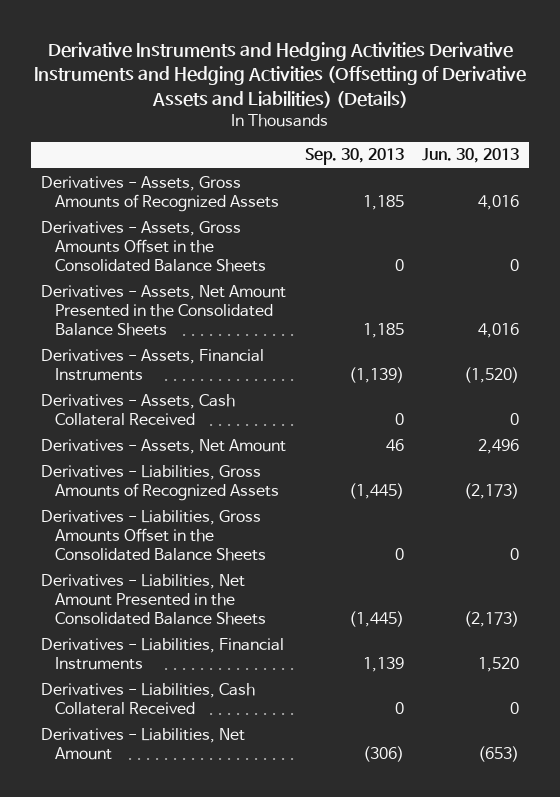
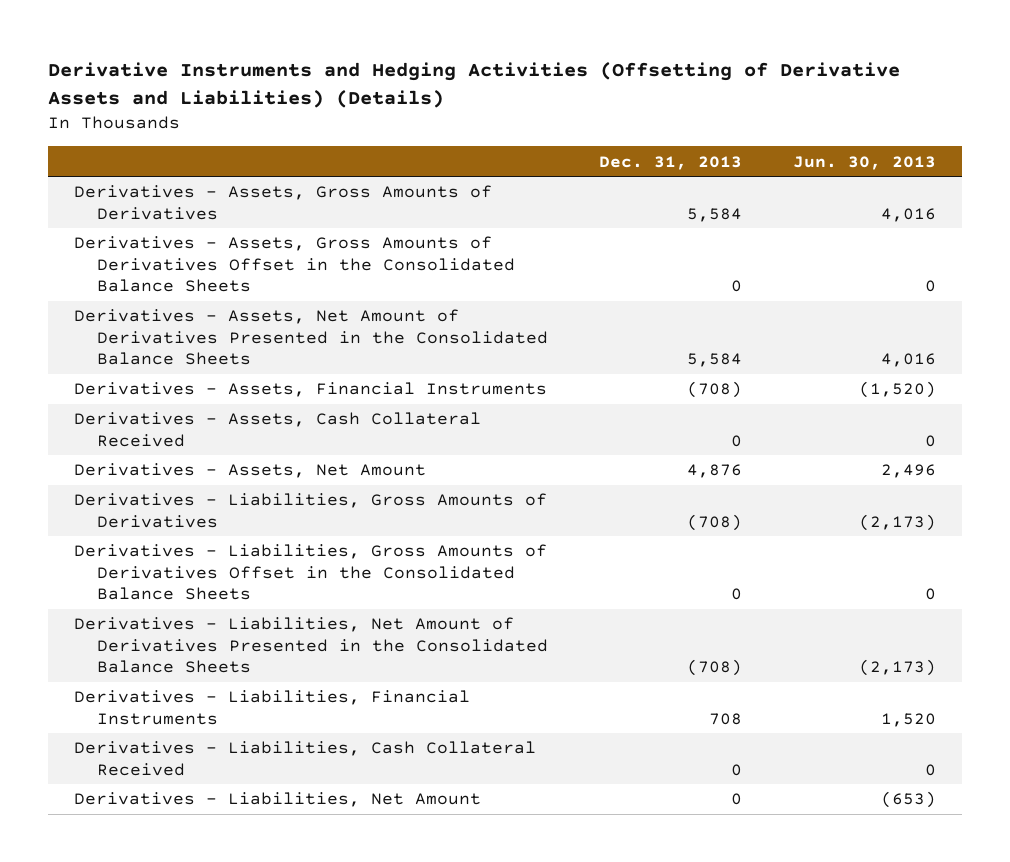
- Derivative Instruments and Hedging Activities Derivative Instruments and Hedging Activities (Offsetting of Derivative Assets and Liabilities) (Details)
+ Derivative Instruments and Hedging Activities (Offsetting of Derivative Assets and Liabilities) (Details)
- | Sep. 30, 2013 | Jun. 30, 2013
+ | Dec. 31, 2013 | Jun. 30, 2013
- Derivatives - Assets, Gross Amounts of Recognized Assets | 1,185 | 4,016
- Derivatives - Assets, Gross Amounts Offset in the Consolidated Balance Sheets | 0 | 0
- Derivatives - Assets, Net Amount Presented in the Consolidated Balance Sheets | 1,185 | 4,016
+ Derivatives - Assets, Gross Amounts of Derivatives | 5,584 | 4,016
+ Derivatives - Assets, Gross Amounts of Derivatives Offset in the Consolidated Balance Sheets | 0 | 0
+ Derivatives - Assets, Net Amount of Derivatives Presented in the Consolidated Balance Sheets | 5,584 | 4,016
- Derivatives - Liabilities, Gross Amounts of Recognized Assets | (1,445) | (2,173)
- Derivatives - Liabilities, Gross Amounts Offset in the Consolidated Balance Sheets | 0 | 0
- Derivatives - Liabilities, Net Amount Presented in the Consolidated Balance Sheets | (1,445) | (2,173)
+ Derivatives - Liabilities, Gross Amounts of Derivatives | (708) | (2,173)
+ Derivatives - Liabilities, Gross Amounts of Derivatives Offset in the Consolidated Balance Sheets | 0 | 0
+ Derivatives - Liabilities, Net Amount of Derivatives Presented in the Consolidated Balance Sheets | (708) | (2,173)

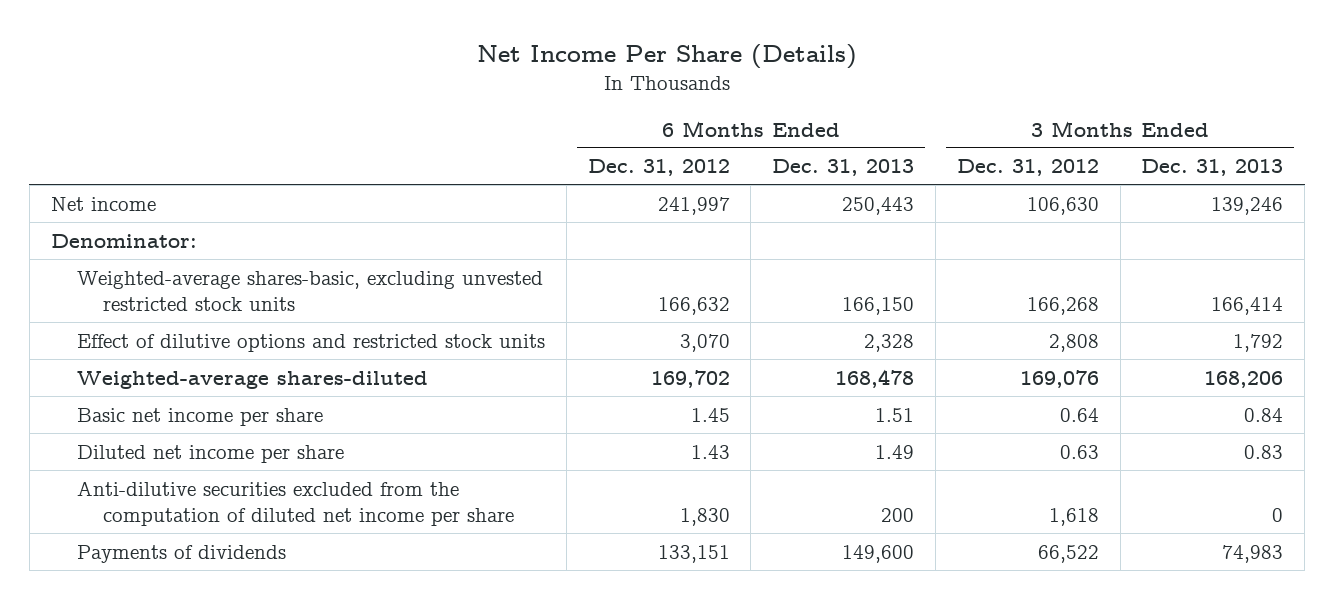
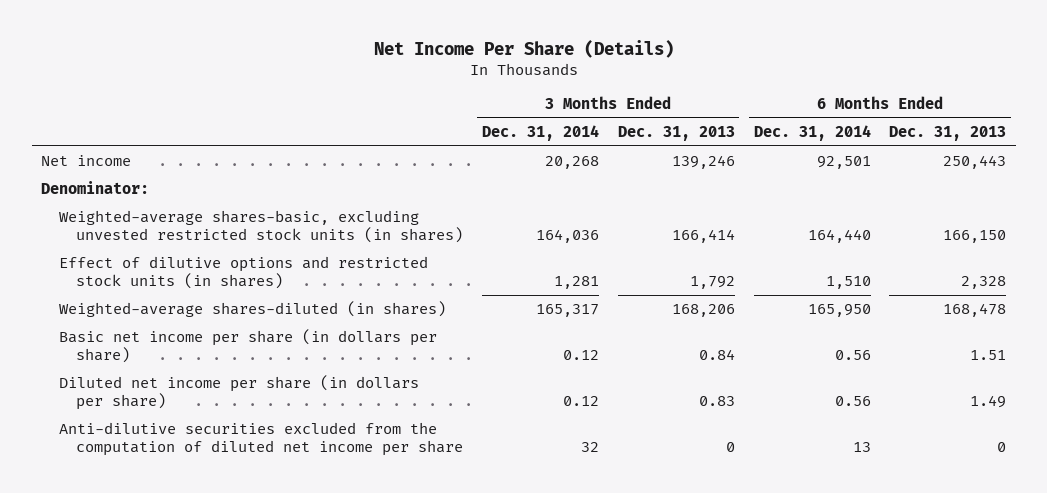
- | 6 Months Ended Dec. 31, 2012 | 6 Months Ended Dec. 31, 2013 | 3 Months Ended Dec. 31, 2012 | 3 Months Ended Dec. 31, 2013
+ | 3 Months Ended Dec. 31, 2014 | 3 Months Ended Dec. 31, 2013 | 6 Months Ended Dec. 31, 2014 | 6 Months Ended Dec. 31, 2013
- Weighted-average shares-basic, excluding unvested restricted stock units | 166,632 | 166,150 | 166,268 | 166,414
- Effect of dilutive options and restricted stock units | 3,070 | 2,328 | 2,808 | 1,792
- Weighted-average shares-diluted | 169,702 | 168,478 | 169,076 | 168,206
- Basic net income per share | 1.45 | 1.51 | 0.64 | 0.84
- Diluted net income per share | 1.43 | 1.49 | 0.63 | 0.83
- Anti-dilutive securities excluded from the computation of diluted net income per share | 1,830 | 200 | 1,618 | 0
- Payments of dividends | 133,151 | 149,600 | 66,522 | 74,983
+ Weighted-average shares-basic, excluding unvested restricted stock units (in shares) | 164,036 | 166,414 | 164,440 | 166,150
+ Effect of dilutive options and restricted stock units (in shares) | 1,281 | 1,792 | 1,510 | 2,328
+ Weighted-average shares-diluted (in shares) | 165,317 | 168,206 | 165,950 | 168,478
+ Basic net income per share (in dollars per share) | 0.12 | 0.84 | 0.56 | 1.51
+ Diluted net income per share (in dollars per share) | 0.12 | 0.83 | 0.56 | 1.49
+ Anti-dilutive securities excluded from the computation of diluted net income per share | 32 | 0 | 13 | 0

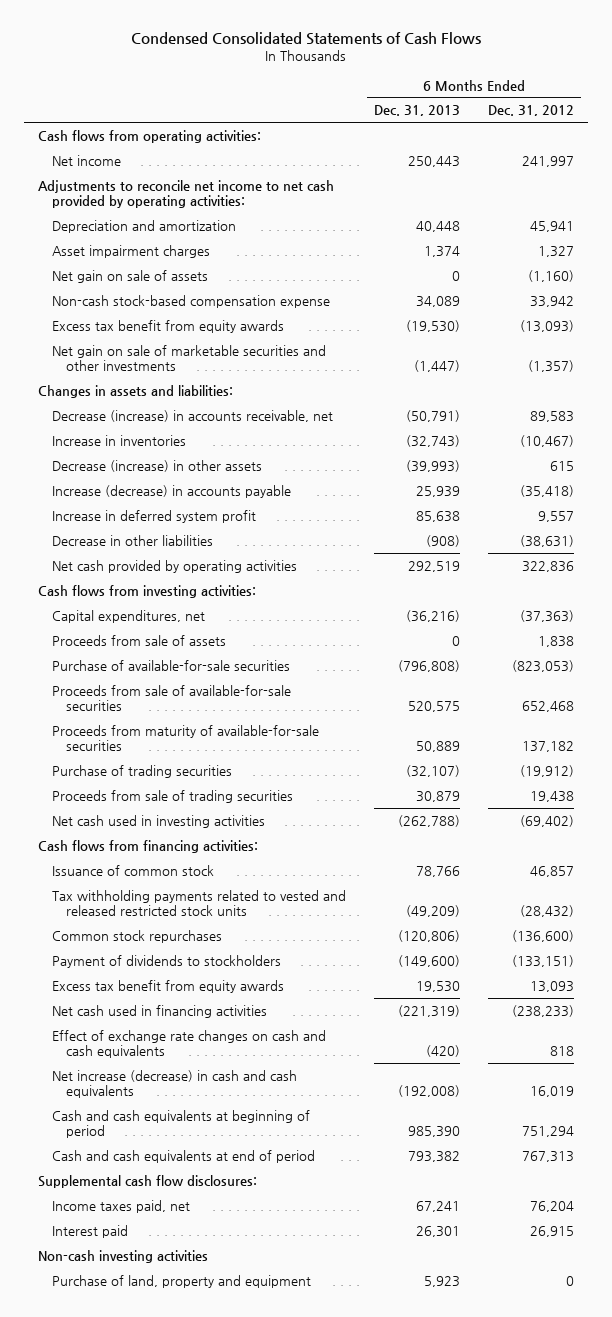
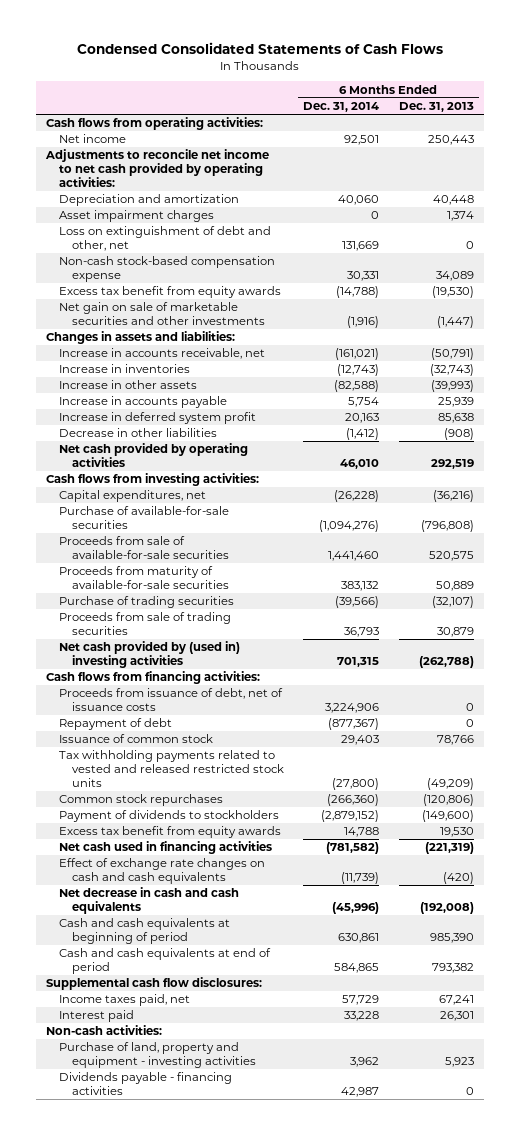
- | 6 Months Ended Dec. 31, 2013 | 6 Months Ended Dec. 31, 2012
+ | 6 Months Ended Dec. 31, 2014 | 6 Months Ended Dec. 31, 2013
- Net gain on sale of assets | 0 | (1,160)
+ Loss on extinguishment of debt and other, net | 131,669 | 0
- Decrease (increase) in accounts receivable, net | (50,791) | 89,583
+ Increase in accounts receivable, net | (161,021) | (50,791)
- Decrease (increase) in other assets | (39,993) | 615
- Increase (decrease) in accounts payable | 25,939 | (35,418)
+ Increase in other assets | (82,588) | (39,993)
+ Increase in accounts payable | 5,754 | 25,939
- Proceeds from sale of assets | 0 | 1,838
- Net cash used in investing activities | (262,788) | (69,402)
+ Net cash provided by (used in) investing activities | 701,315 | (262,788)
+ Proceeds from issuance of debt, net of issuance costs | 3,224,906 | 0
+ Repayment of debt | (877,367) | 0
- Net increase (decrease) in cash and cash equivalents | (192,008) | 16,019
+ Net decrease in cash and cash equivalents | (45,996) | (192,008)
- Non-cash investing activities
- Purchase of land, property and equipment | 5,923 | 0
+ Non-cash activities:
+ Purchase of land, property and equipment - investing activities | 3,962 | 5,923
+ Dividends payable - financing activities | 42,987 | 0

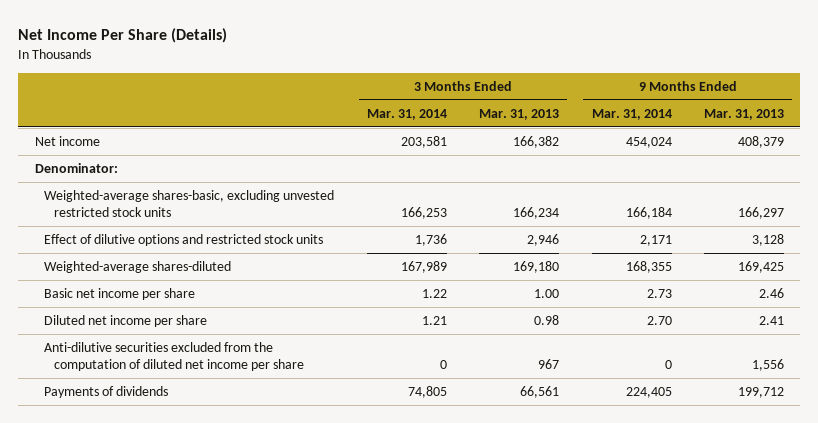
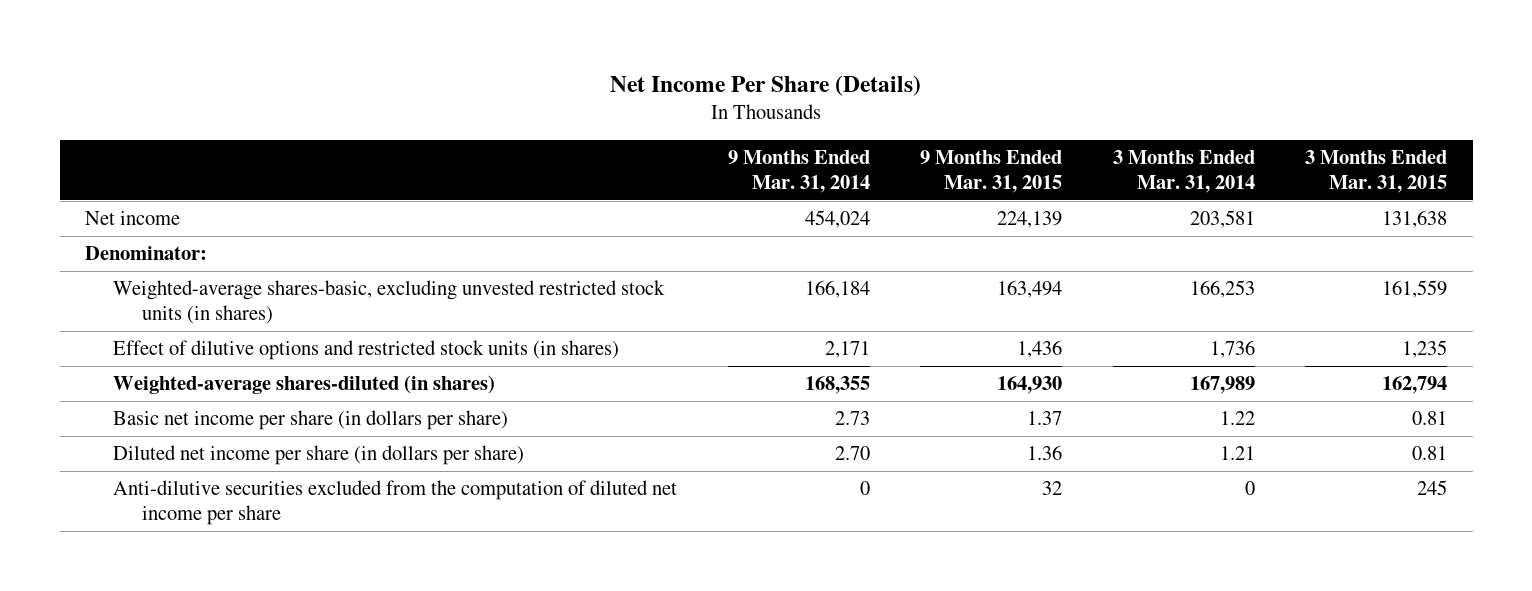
- | 3 Months Ended Mar. 31, 2014 | 3 Months Ended Mar. 31, 2013 | 9 Months Ended Mar. 31, 2014 | 9 Months Ended Mar. 31, 2013
+ | 9 Months Ended Mar. 31, 2014 | 9 Months Ended Mar. 31, 2015 | 3 Months Ended Mar. 31, 2014 | 3 Months Ended Mar. 31, 2015
- Weighted-average shares-basic, excluding unvested restricted stock units | 166,253 | 166,234 | 166,184 | 166,297
- Effect of dilutive options and restricted stock units | 1,736 | 2,946 | 2,171 | 3,128
- Weighted-average shares-diluted | 167,989 | 169,180 | 168,355 | 169,425
- Basic net income per share | 1.22 | 1.00 | 2.73 | 2.46
- Diluted net income per share | 1.21 | 0.98 | 2.70 | 2.41
+ Weighted-average shares-basic, excluding unvested restricted stock units (in shares) | 166,184 | 163,494 | 166,253 | 161,559
+ Effect of dilutive options and restricted stock units (in shares) | 2,171 | 1,436 | 1,736 | 1,235
+ Weighted-average shares-diluted (in shares) | 168,355 | 164,930 | 167,989 | 162,794
+ Basic net income per share (in dollars per share) | 2.73 | 1.37 | 1.22 | 0.81
+ Diluted net income per share (in dollars per share) | 2.70 | 1.36 | 1.21 | 0.81
- Payments of dividends | 74,805 | 66,561 | 224,405 | 199,712

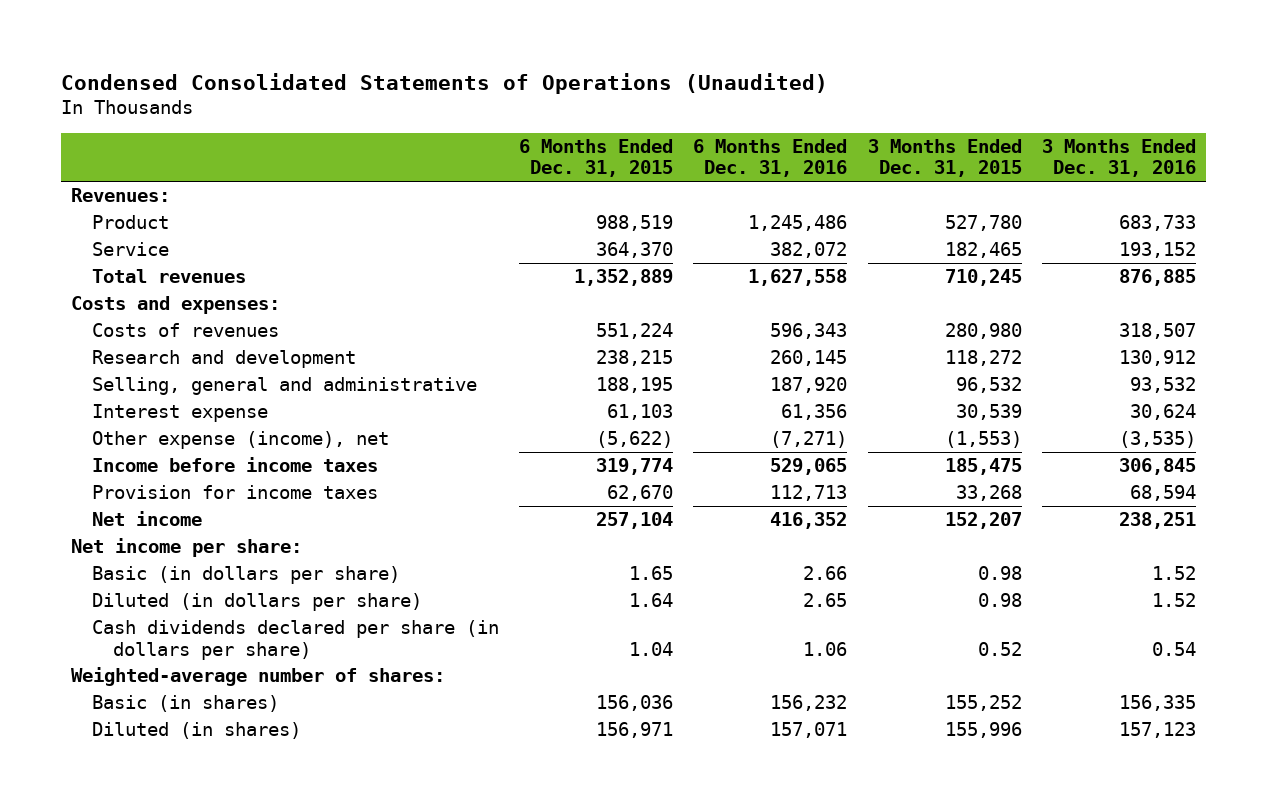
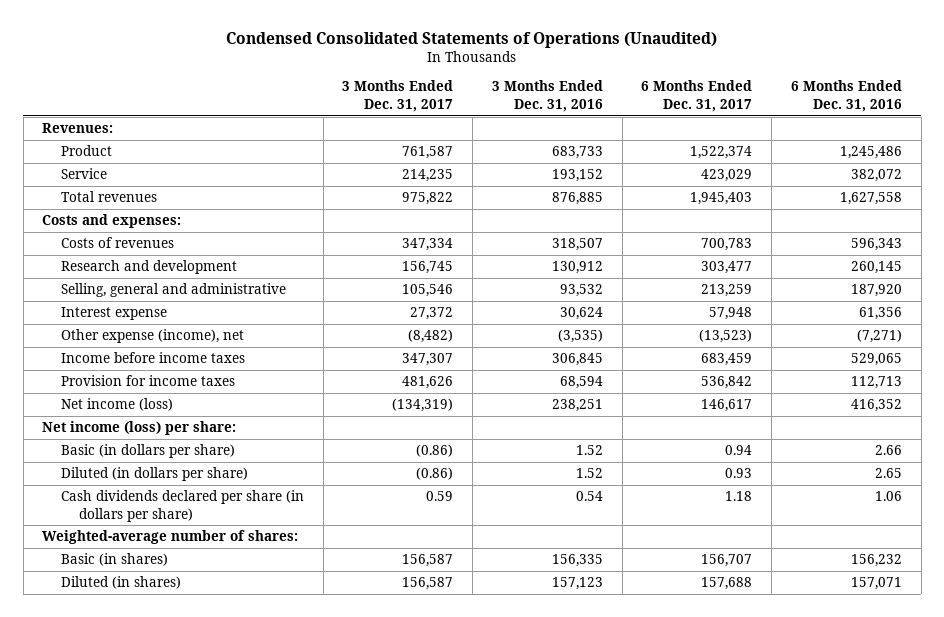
- | 6 Months Ended Dec. 31, 2015 | 6 Months Ended Dec. 31, 2016 | 3 Months Ended Dec. 31, 2015 | 3 Months Ended Dec. 31, 2016
+ | 3 Months Ended Dec. 31, 2017 | 3 Months Ended Dec. 31, 2016 | 6 Months Ended Dec. 31, 2017 | 6 Months Ended Dec. 31, 2016
- Net income | 257,104 | 416,352 | 152,207 | 238,251
- Net income per share:
+ Net income (loss) | (134,319) | 238,251 | 146,617 | 416,352
+ Net income (loss) per share:

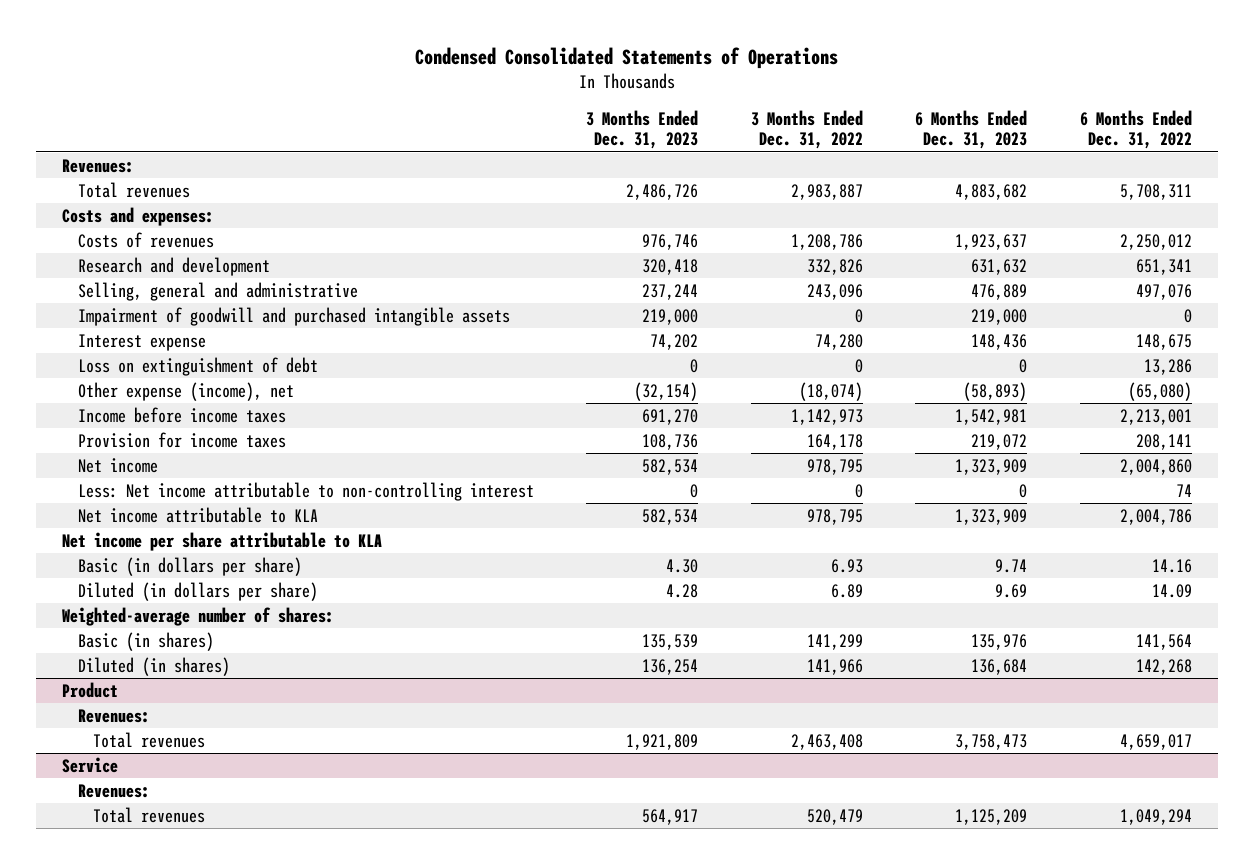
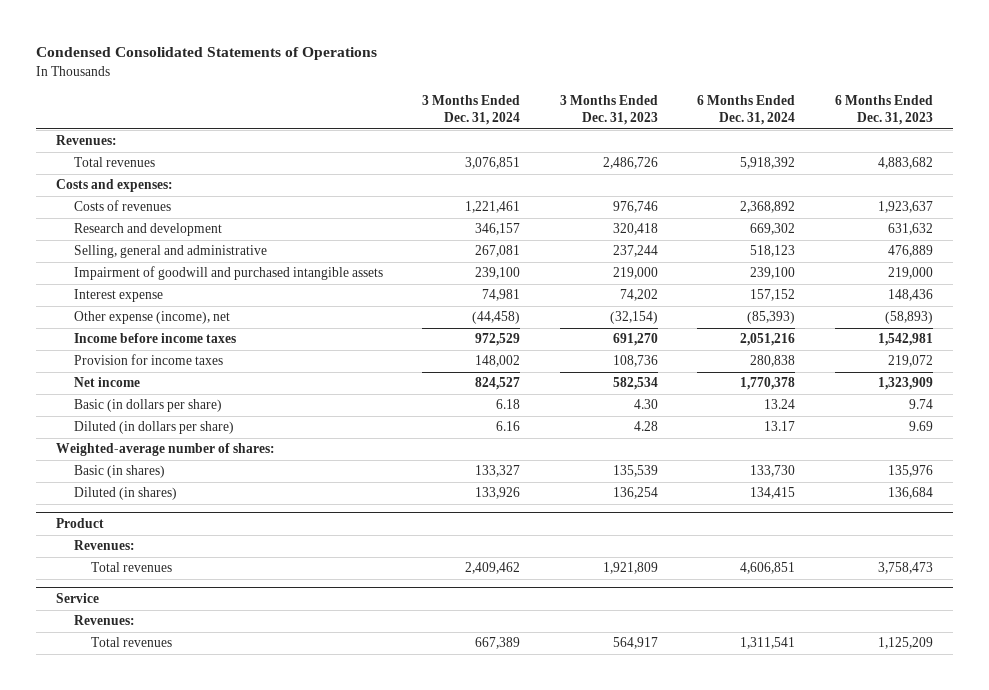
- | 3 Months Ended Dec. 31, 2023 | 3 Months Ended Dec. 31, 2022 | 6 Months Ended Dec. 31, 2023 | 6 Months Ended Dec. 31, 2022
+ | 3 Months Ended Dec. 31, 2024 | 3 Months Ended Dec. 31, 2023 | 6 Months Ended Dec. 31, 2024 | 6 Months Ended Dec. 31, 2023
- Loss on extinguishment of debt | 0 | 0 | 0 | 13,286
- Less: Net income attributable to non-controlling interest | 0 | 0 | 0 | 74
- Net income attributable to KLA | 582,534 | 978,795 | 1,323,909 | 2,004,786
- Net income per share attributable to KLA

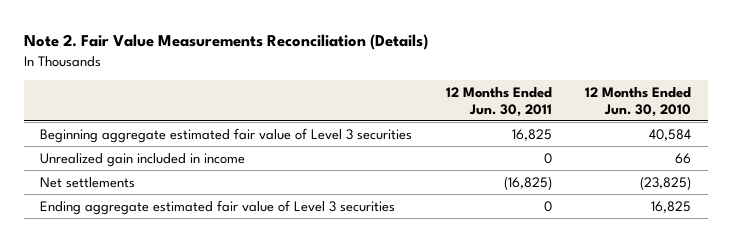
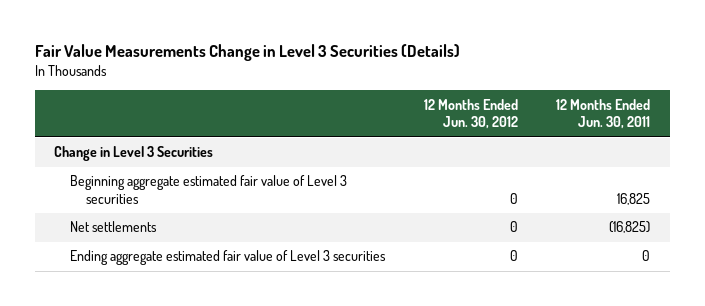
- Note 2. Fair Value Measurements Reconciliation (Details)
+ Fair Value Measurements Change in Level 3 Securities (Details)
- | 12 Months Ended Jun. 30, 2011 | 12 Months Ended Jun. 30, 2010
+ | 12 Months Ended Jun. 30, 2012 | 12 Months Ended Jun. 30, 2011
+ Change in Level 3 Securities
- Unrealized gain included in income | 0 | 66

